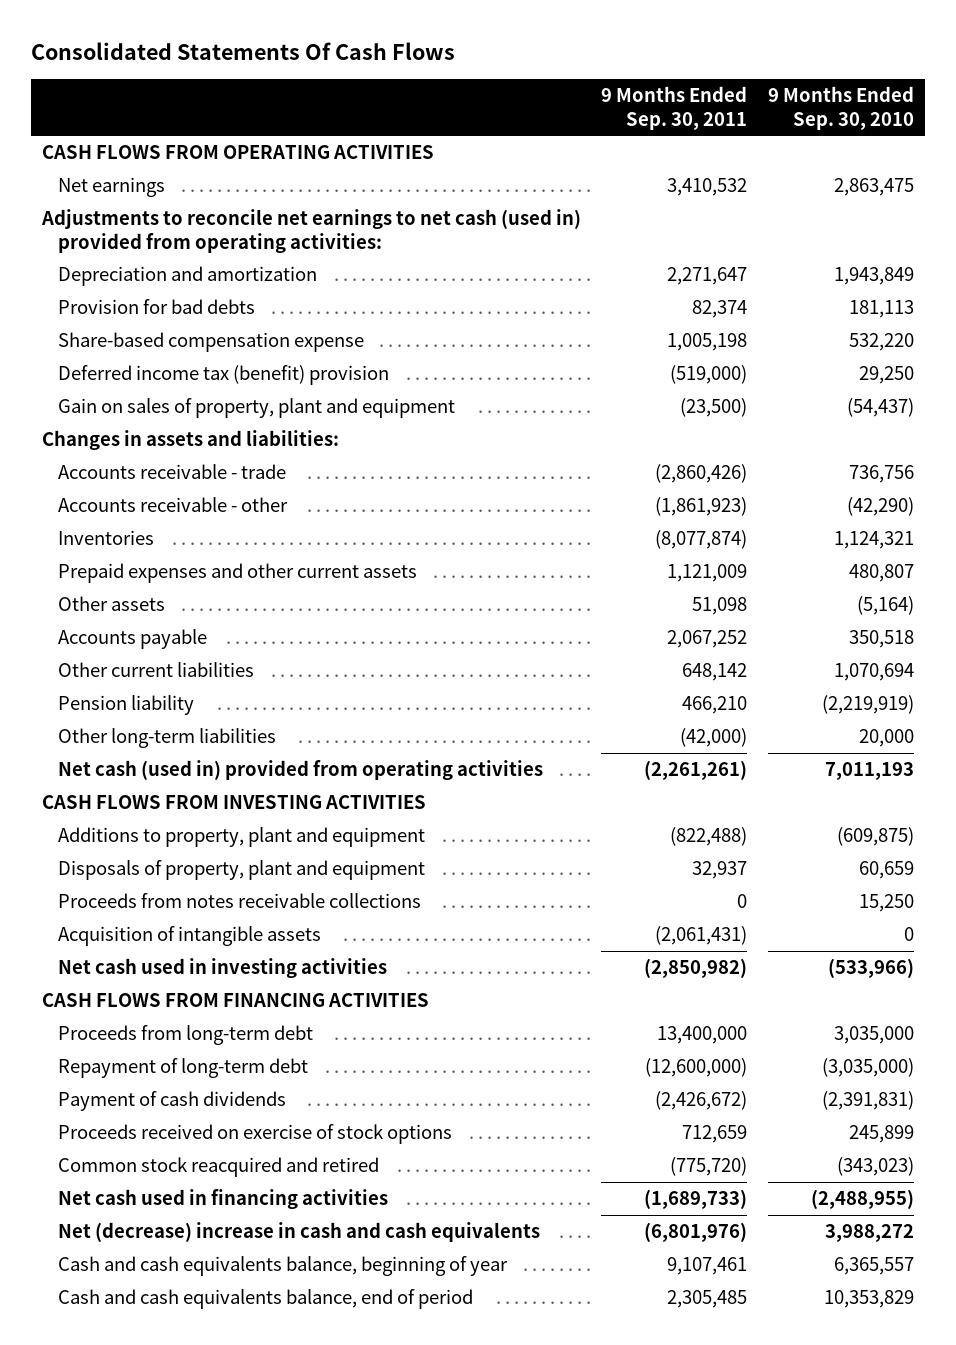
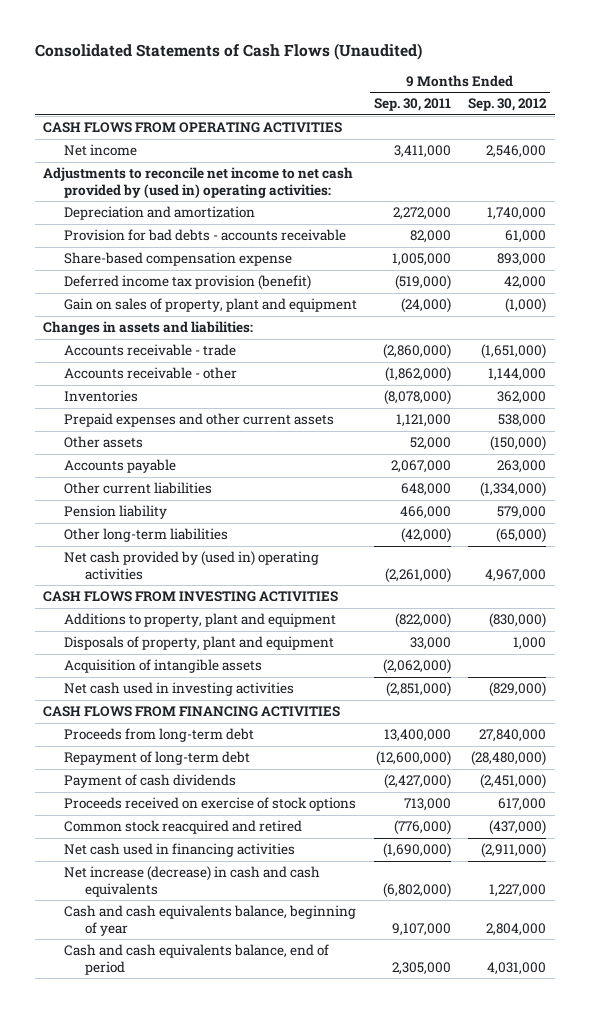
- Consolidated Statements Of Cash Flows
+ Consolidated Statements of Cash Flows (Unaudited)
- | 9 Months Ended Sep. 30, 2011 | 9 Months Ended Sep. 30, 2010
+ | 9 Months Ended Sep. 30, 2011 | 9 Months Ended Sep. 30, 2012
- Net earnings | 3,410,532 | 2,863,475
- Adjustments to reconcile net earnings to net cash (used in) provided from operating activities:
- Depreciation and amortization | 2,271,647 | 1,943,849
- Provision for bad debts | 82,374 | 181,113
- Share-based compensation expense | 1,005,198 | 532,220
- Deferred income tax (benefit) provision | (519,000) | 29,250
- Gain on sales of property, plant and equipment | (23,500) | (54,437)
+ Net income | 3,411,000 | 2,546,000
+ Adjustments to reconcile net income to net cash provided by (used in) operating activities:
+ Depreciation and amortization | 2,272,000 | 1,740,000
+ Provision for bad debts - accounts receivable | 82,000 | 61,000
+ Share-based compensation expense | 1,005,000 | 893,000
+ Deferred income tax provision (benefit) | (519,000) | 42,000
+ Gain on sales of property, plant and equipment | (24,000) | (1,000)
- Accounts receivable - trade | (2,860,426) | 736,756
- Accounts receivable - other | (1,861,923) | (42,290)
- Inventories | (8,077,874) | 1,124,321
- Prepaid expenses and other current assets | 1,121,009 | 480,807
- Other assets | 51,098 | (5,164)
- Accounts payable | 2,067,252 | 350,518
- Other current liabilities | 648,142 | 1,070,694
- Pension liability | 466,210 | (2,219,919)
+ Accounts receivable - trade | (2,860,000) | (1,651,000)
+ Accounts receivable - other | (1,862,000) | 1,144,000
+ Inventories | (8,078,000) | 362,000
+ Prepaid expenses and other current assets | 1,121,000 | 538,000
+ Other assets | 52,000 | (150,000)
+ Accounts payable | 2,067,000 | 263,000
+ Other current liabilities | 648,000 | (1,334,000)
+ Pension liability | 466,000 | 579,000
- Net cash (used in) provided from operating activities | (2,261,261) | 7,011,193
+ Net cash provided by (used in) operating activities | (2,261,000) | 4,967,000
- Additions to property, plant and equipment | (822,488) | (609,875)
- Disposals of property, plant and equipment | 32,937 | 60,659
- Proceeds from notes receivable collections | 0 | 15,250
- Acquisition of intangible assets | (2,061,431) | 0
- Net cash used in investing activities | (2,850,982) | (533,966)
+ Additions to property, plant and equipment | (822,000) | (830,000)
+ Disposals of property, plant and equipment | 33,000 | 1,000
+ Acquisition of intangible assets | (2,062,000) |
+ Net cash used in investing activities | (2,851,000) | (829,000)
- Payment of cash dividends | (2,426,672) | (2,391,831)
- Proceeds received on exercise of stock options | 712,659 | 245,899
- Common stock reacquired and retired | (775,720) | (343,023)
- Net cash used in financing activities | (1,689,733) | (2,488,955)
- Net (decrease) increase in cash and cash equivalents | (6,801,976) | 3,988,272
- Cash and cash equivalents balance, beginning of year | 9,107,461 | 6,365,557
- Cash and cash equivalents balance, end of period | 2,305,485 | 10,353,829
+ Payment of cash dividends | (2,427,000) | (2,451,000)
+ Proceeds received on exercise of stock options | 713,000 | 617,000
+ Common stock reacquired and retired | (776,000) | (437,000)
+ Net cash used in financing activities | (1,690,000) | (2,911,000)
+ Net increase (decrease) in cash and cash equivalents | (6,802,000) | 1,227,000
+ Cash and cash equivalents balance, beginning of year | 9,107,000 | 2,804,000
+ Cash and cash equivalents balance, end of period | 2,305,000 | 4,031,000

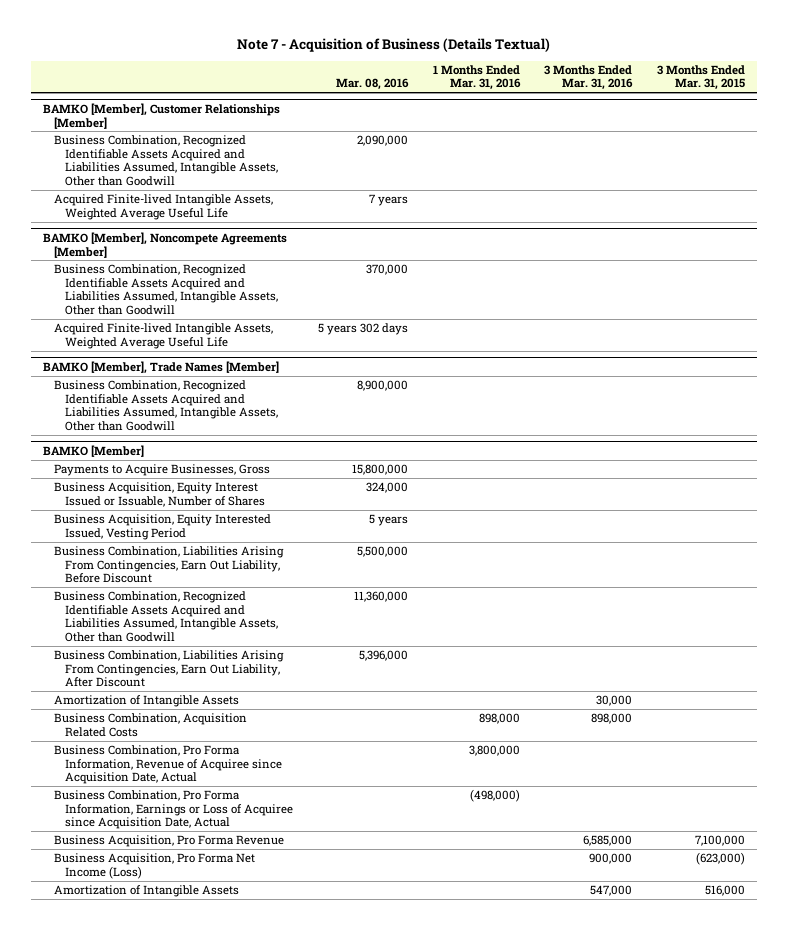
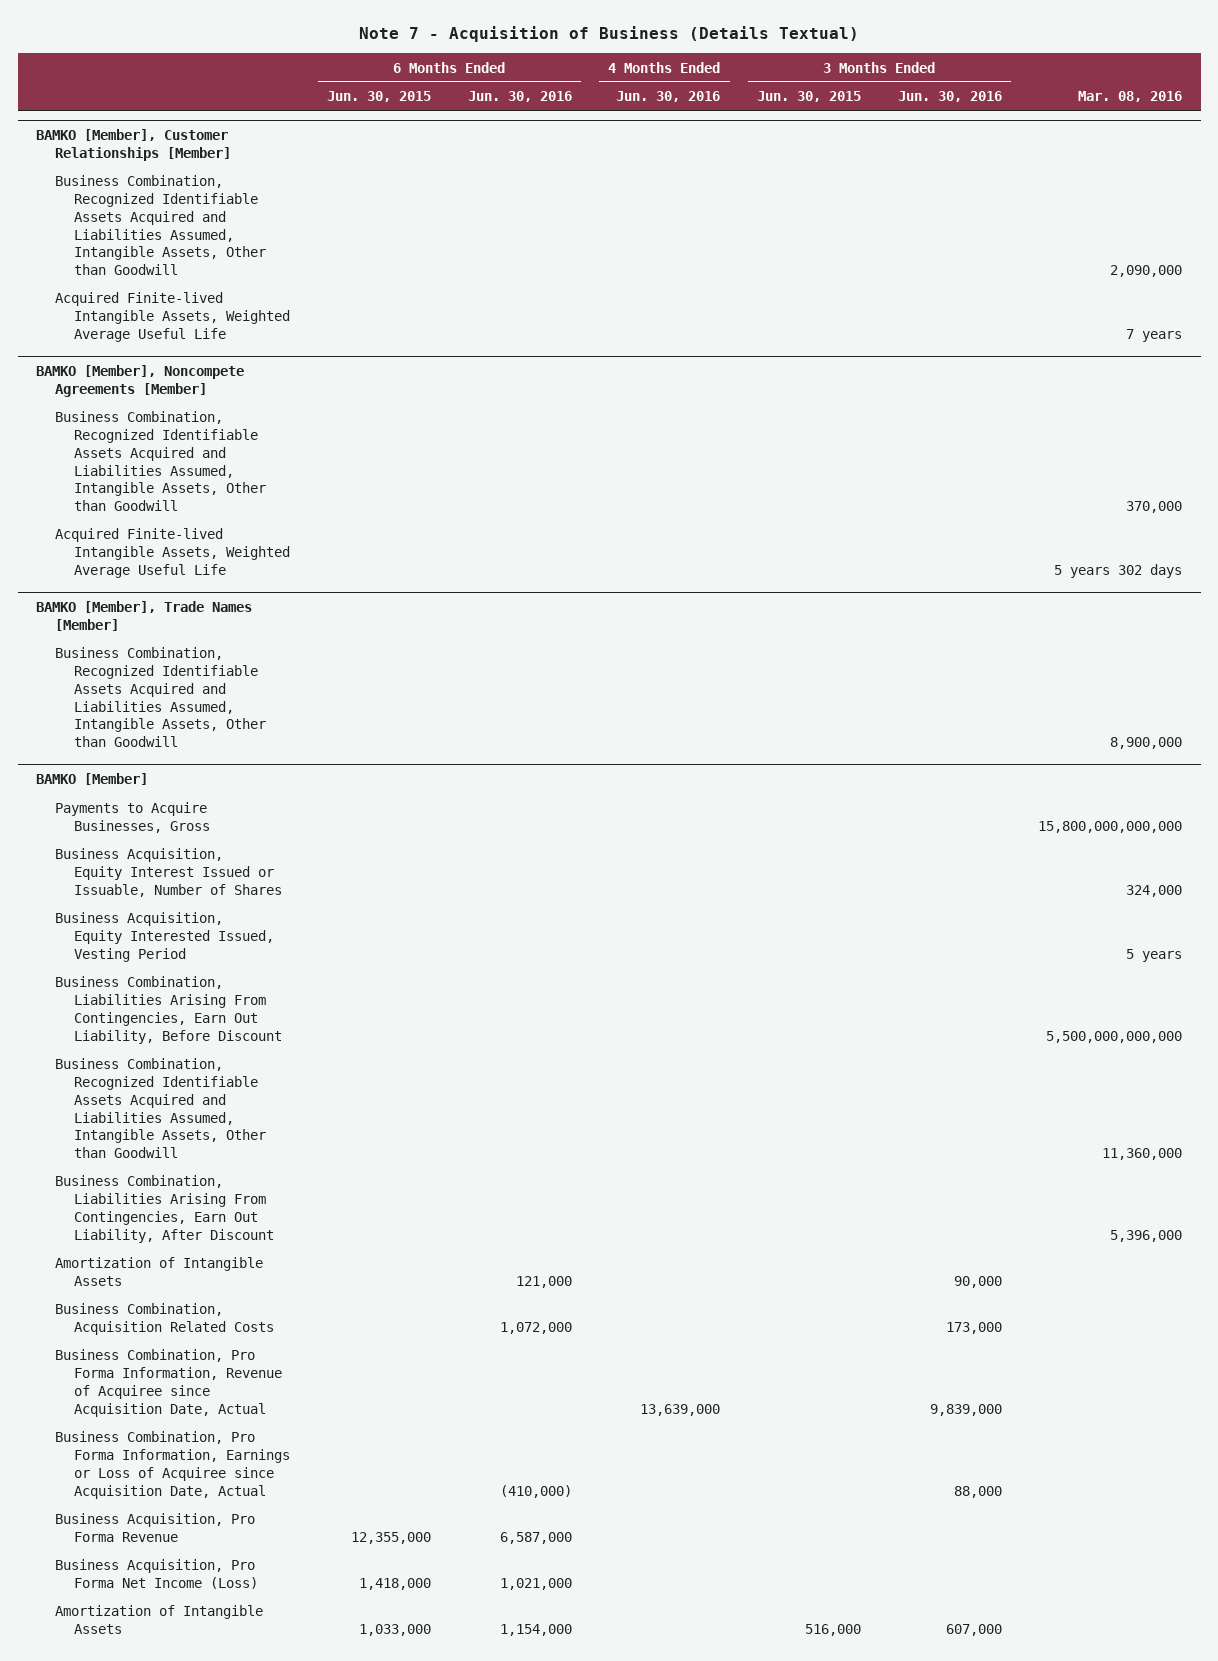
- | Mar. 08, 2016 | 1 Months Ended Mar. 31, 2016 | 3 Months Ended Mar. 31, 2016 | 3 Months Ended Mar. 31, 2015
+ | 6 Months Ended Jun. 30, 2015 | 6 Months Ended Jun. 30, 2016 | 4 Months Ended Jun. 30, 2016 | 3 Months Ended Jun. 30, 2015 | 3 Months Ended Jun. 30, 2016 | Mar. 08, 2016
@ BAMKO [Member]
- Payments to Acquire Businesses, Gross | 15,800,000 | | |
+ Payments to Acquire Businesses, Gross | | | | | | 15,800,000,000,000
- Business Combination, Liabilities Arising From Contingencies, Earn Out Liability, Before Discount | 5,500,000 | | |
+ Business Combination, Liabilities Arising From Contingencies, Earn Out Liability, Before Discount | | | | | | 5,500,000,000,000

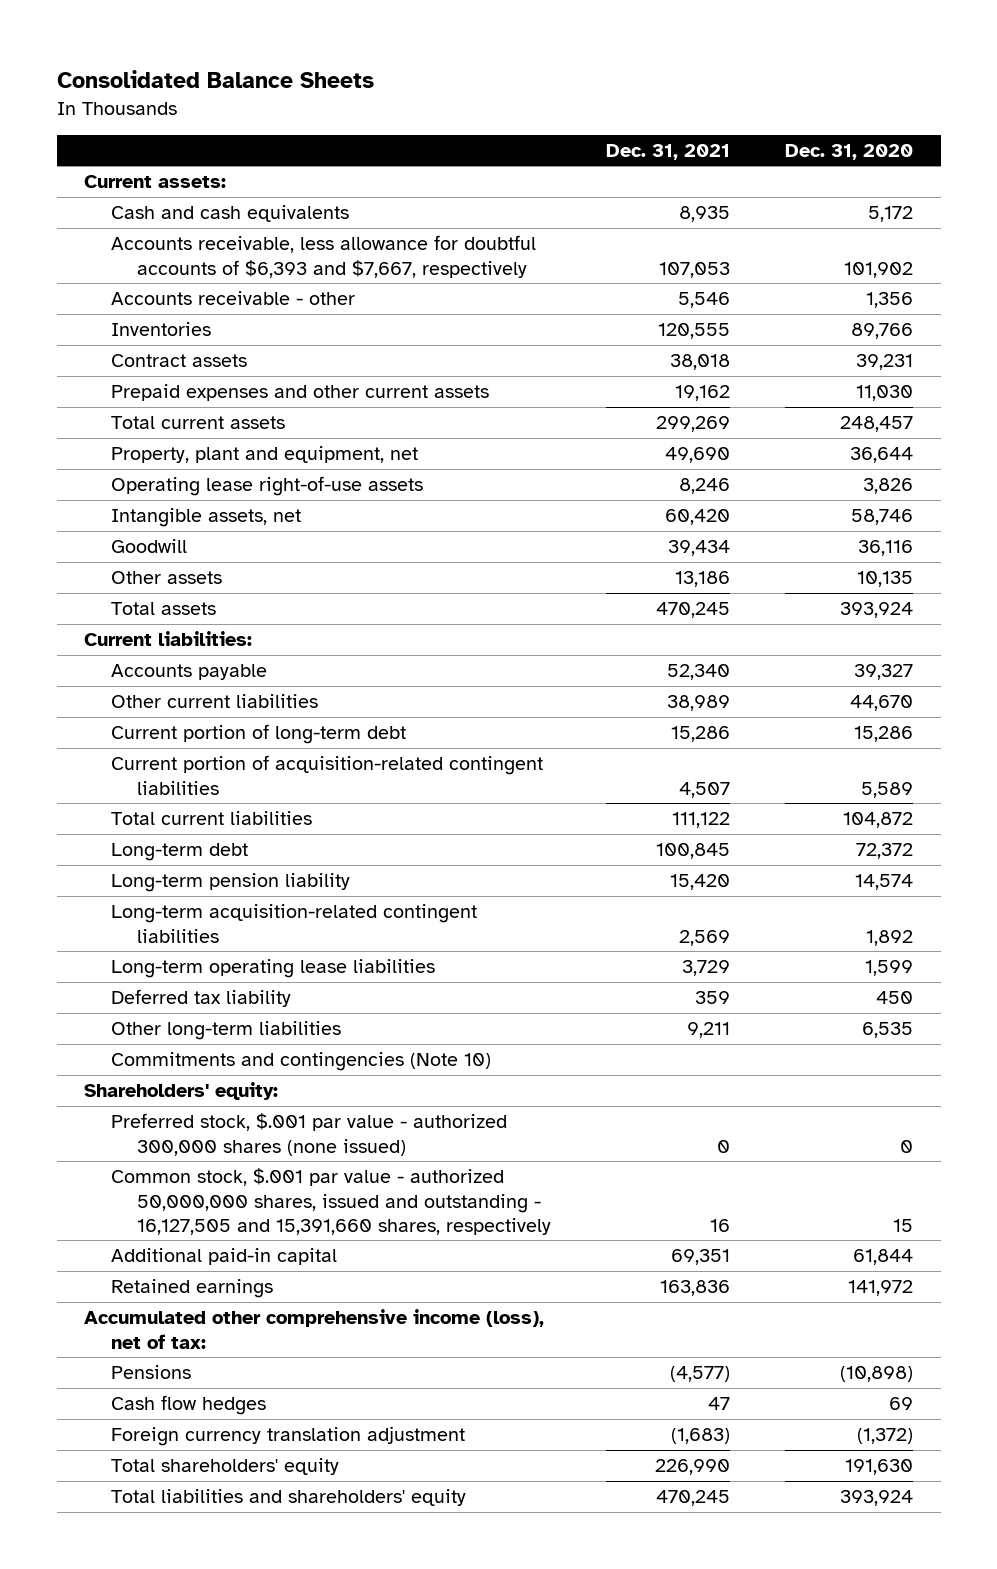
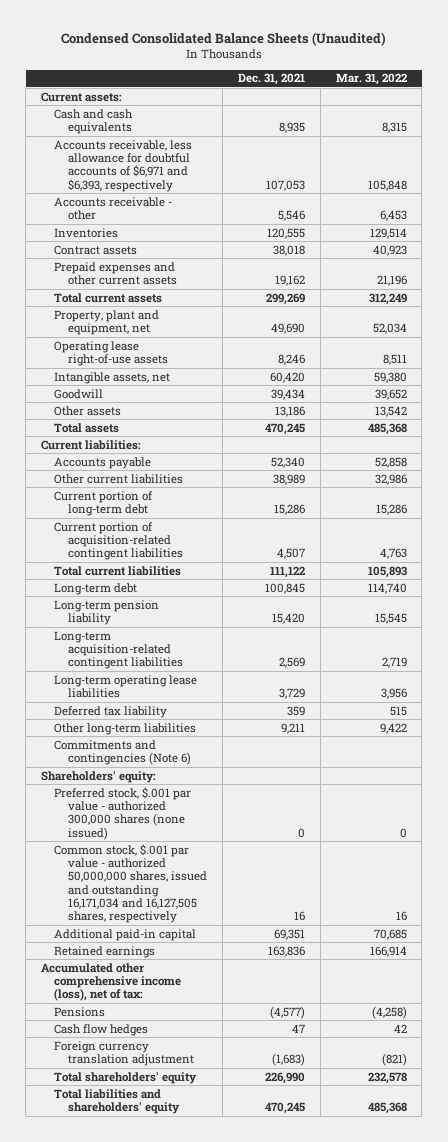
- Consolidated Balance Sheets
+ Condensed Consolidated Balance Sheets (Unaudited)
- | Dec. 31, 2021 | Dec. 31, 2020
+ | Dec. 31, 2021 | Mar. 31, 2022
- Accounts receivable, less allowance for doubtful accounts of $6,393 and $7,667, respectively | 107,053 | 101,902
+ Accounts receivable, less allowance for doubtful accounts of $6,971 and $6,393, respectively | 107,053 | 105,848
- Commitments and contingencies (Note 10)
+ Commitments and contingencies (Note 6)
- Common stock, $.001 par value - authorized 50,000,000 shares, issued and outstanding - 16,127,505 and 15,391,660 shares, respectively | 16 | 15
+ Common stock, $.001 par value - authorized 50,000,000 shares, issued and outstanding 16,171,034 and 16,127,505 shares, respectively | 16 | 16

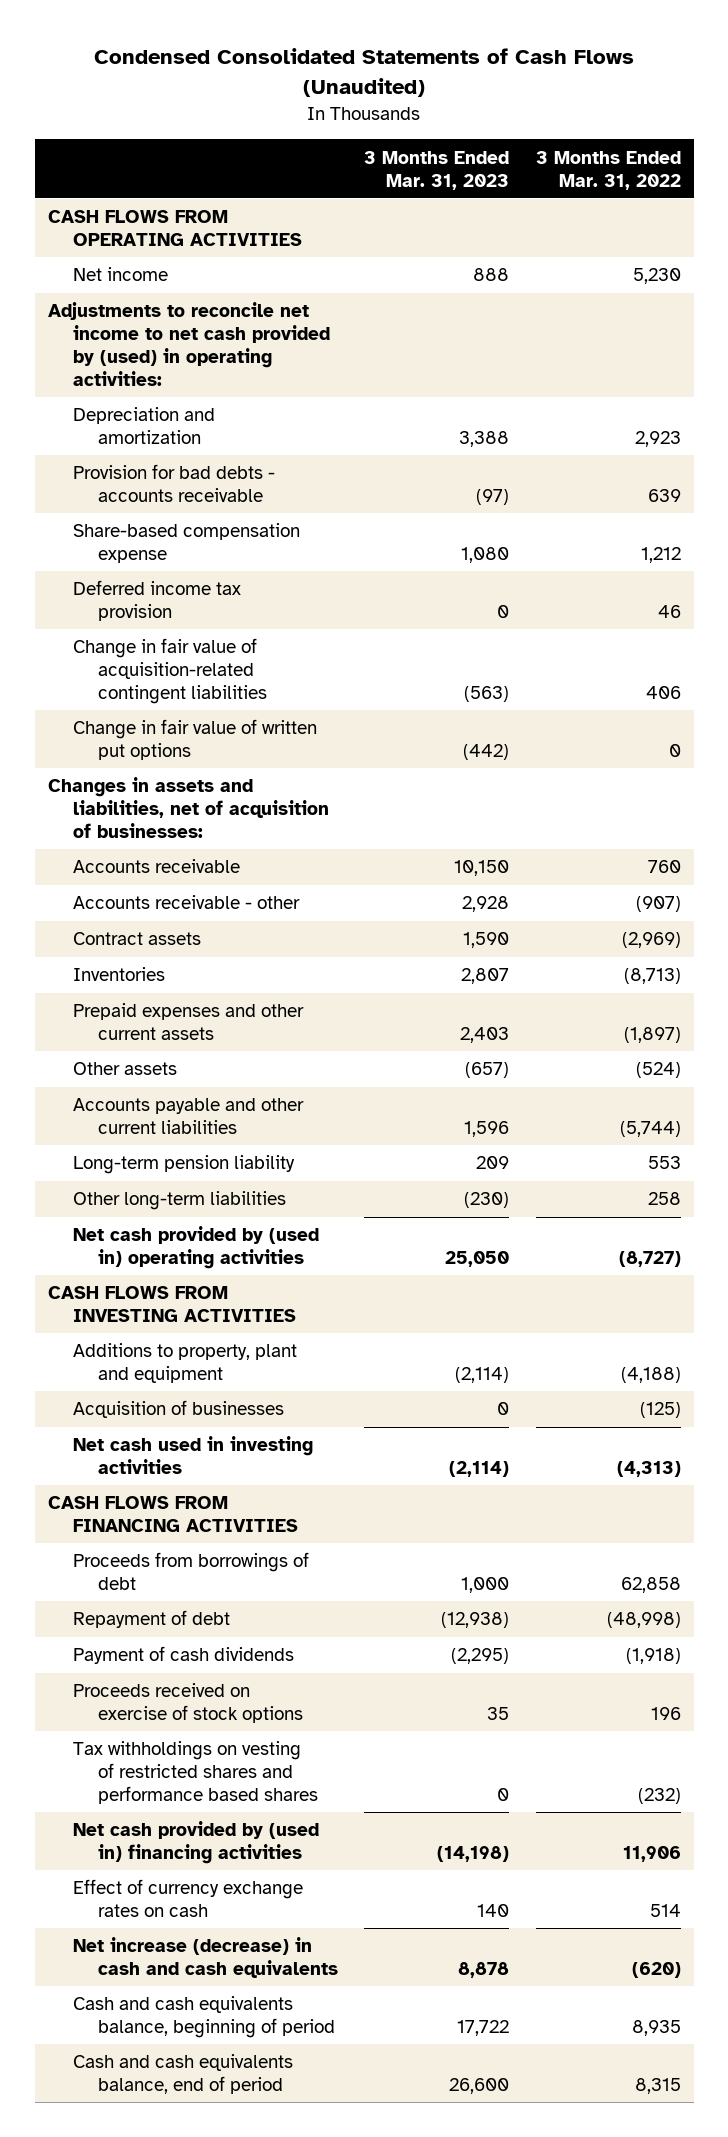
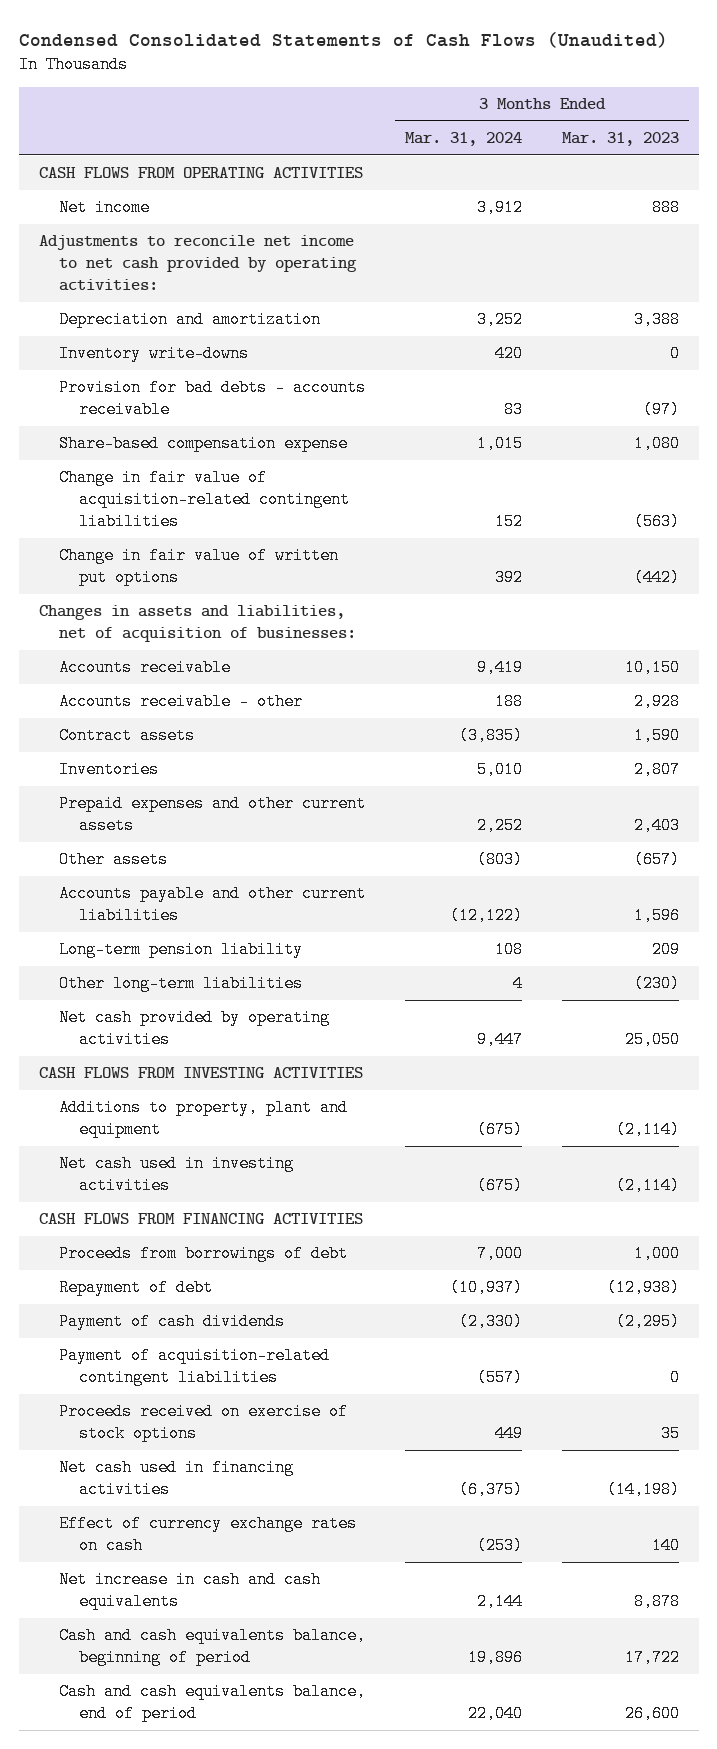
- | 3 Months Ended Mar. 31, 2023 | 3 Months Ended Mar. 31, 2022
+ | 3 Months Ended Mar. 31, 2024 | 3 Months Ended Mar. 31, 2023
- Adjustments to reconcile net income to net cash provided by (used) in operating activities:
+ Adjustments to reconcile net income to net cash provided by operating activities:
+ Inventory write-downs | 420 | 0
- Deferred income tax provision | 0 | 46
- Net cash provided by (used in) operating activities | 25,050 | (8,727)
+ Net cash provided by operating activities | 9,447 | 25,050
- Acquisition of businesses | 0 | (125)
+ Payment of acquisition-related contingent liabilities | (557) | 0
- Tax withholdings on vesting of restricted shares and performance based shares | 0 | (232)
- Net cash provided by (used in) financing activities | (14,198) | 11,906
+ Net cash used in financing activities | (6,375) | (14,198)
- Net increase (decrease) in cash and cash equivalents | 8,878 | (620)
+ Net increase in cash and cash equivalents | 2,144 | 8,878

